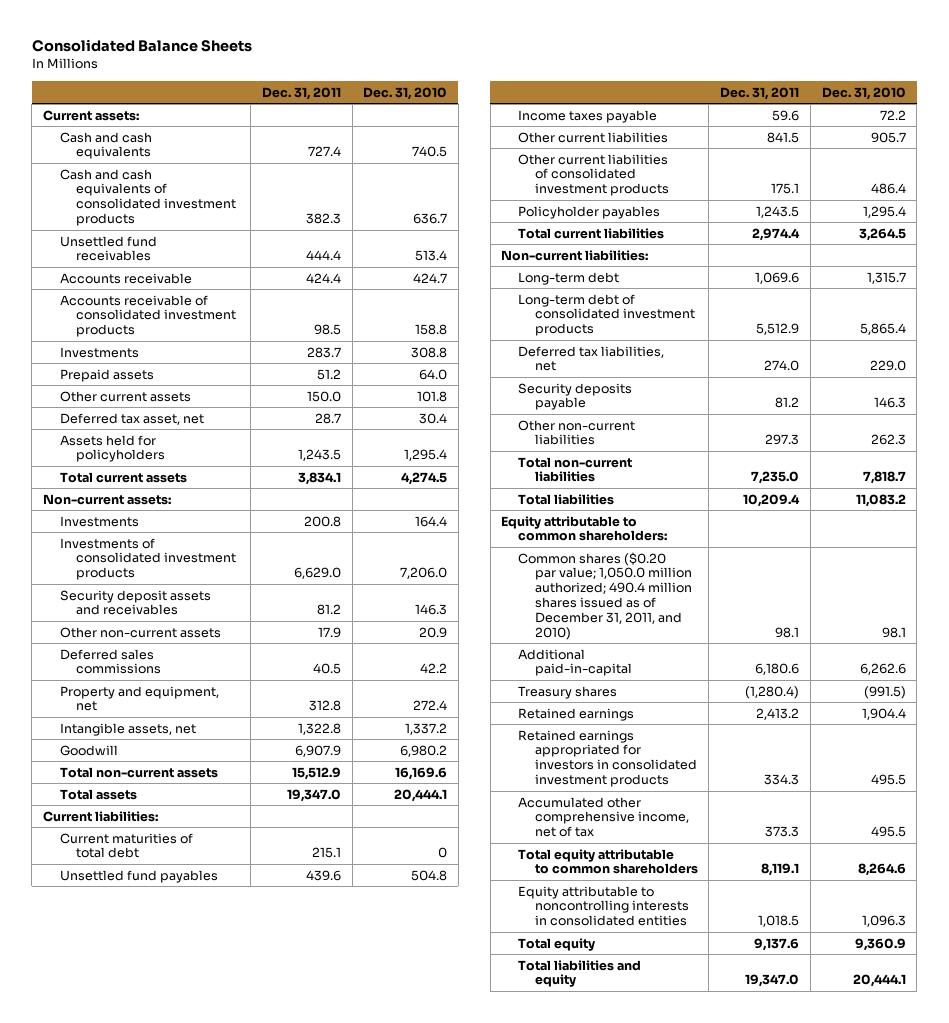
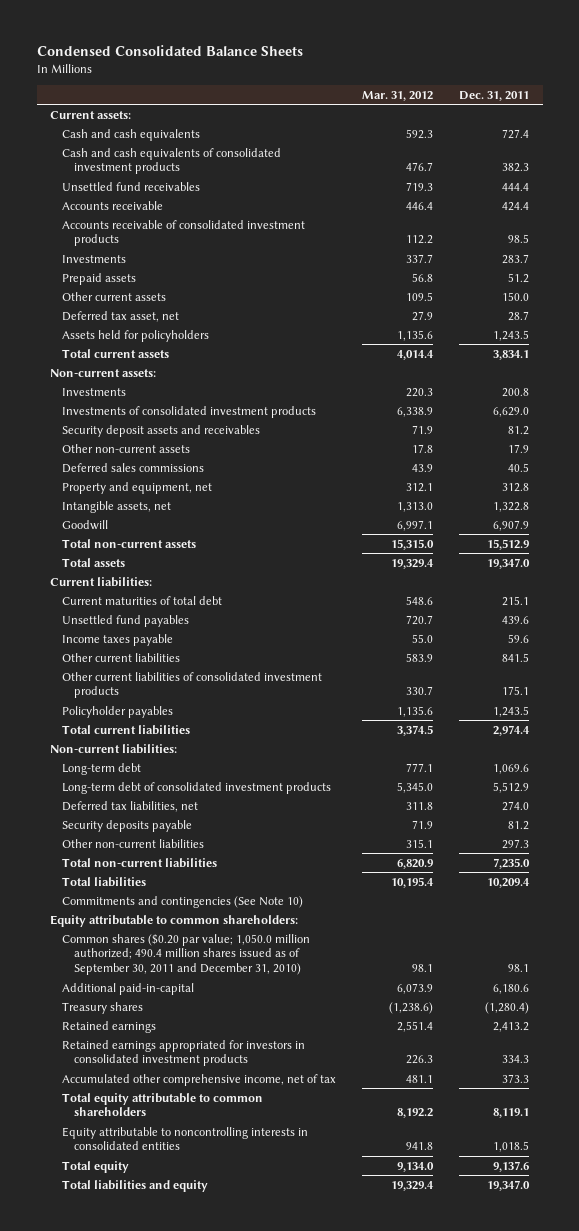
- Consolidated Balance Sheets
+ Condensed Consolidated Balance Sheets
- | Dec. 31, 2011 | Dec. 31, 2010
+ | Mar. 31, 2012 | Dec. 31, 2011
+ Commitments and contingencies (See Note 10)
- Common shares ($0.20 par value; 1,050.0 million authorized; 490.4 million shares issued as of December 31, 2011, and 2010) | 98.1 | 98.1
+ Common shares ($0.20 par value; 1,050.0 million authorized; 490.4 million shares issued as of September 30, 2011 and December 31, 2010) | 98.1 | 98.1

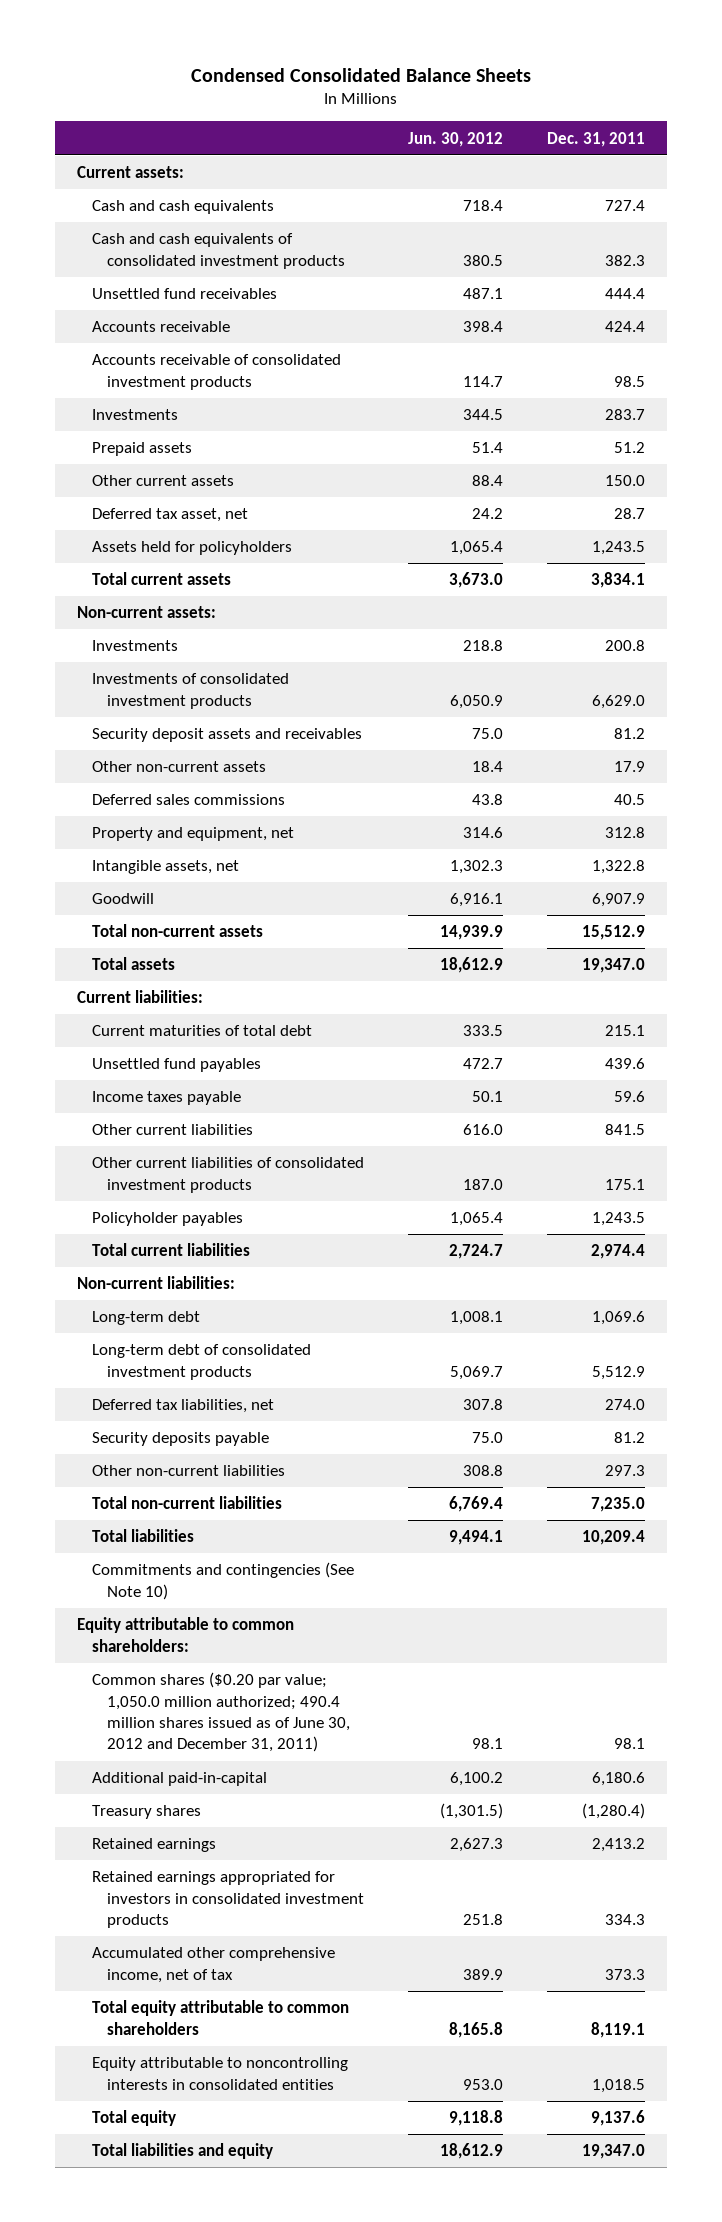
- | Mar. 31, 2012 | Dec. 31, 2011
+ | Jun. 30, 2012 | Dec. 31, 2011
- Common shares ($0.20 par value; 1,050.0 million authorized; 490.4 million shares issued as of September 30, 2011 and December 31, 2010) | 98.1 | 98.1
+ Common shares ($0.20 par value; 1,050.0 million authorized; 490.4 million shares issued as of June 30, 2012 and December 31, 2011) | 98.1 | 98.1

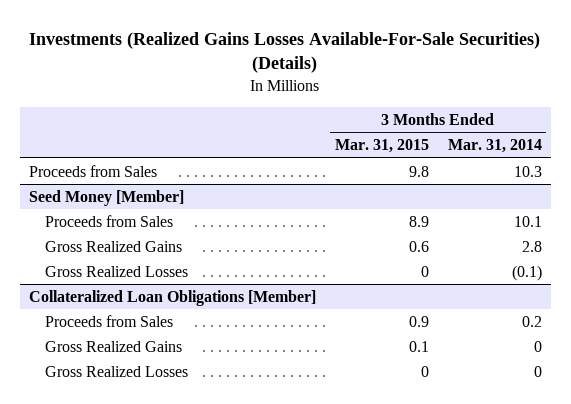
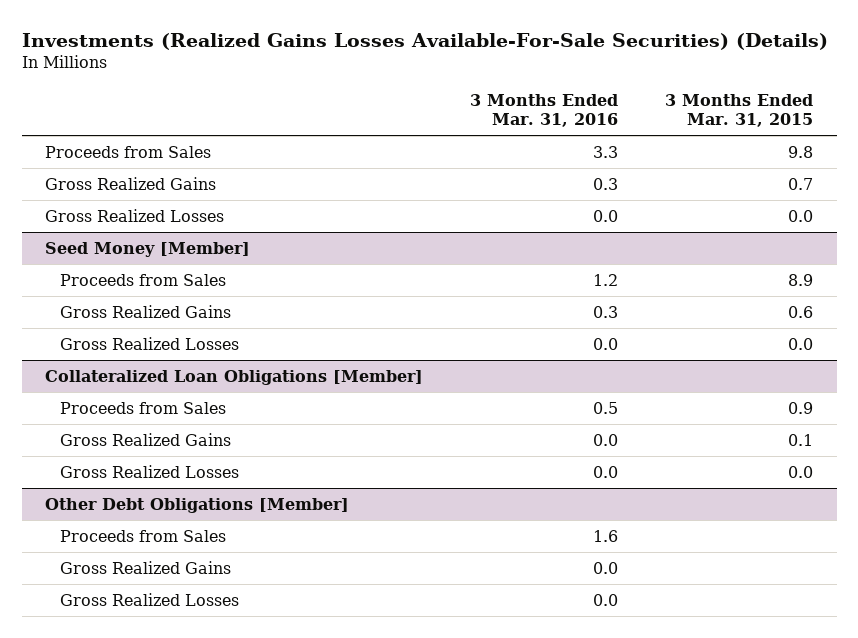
- | 3 Months Ended Mar. 31, 2015 | 3 Months Ended Mar. 31, 2014
+ | 3 Months Ended Mar. 31, 2016 | 3 Months Ended Mar. 31, 2015
+ Gross Realized Gains | 0.3 | 0.7
+ Gross Realized Losses | 0.0 | 0.0
@ Seed Money [Member]
- Gross Realized Losses | 0 | (0.1)
+ Gross Realized Losses | 0.0 | 0.0
@ Collateralized Loan Obligations [Member]
- Gross Realized Losses | 0 | 0
+ Gross Realized Losses | 0.0 | 0.0
+ Other Debt Obligations [Member]
+ Proceeds from Sales | 1.6 |
+ Gross Realized Gains | 0.0 |
+ Gross Realized Losses | 0.0 |

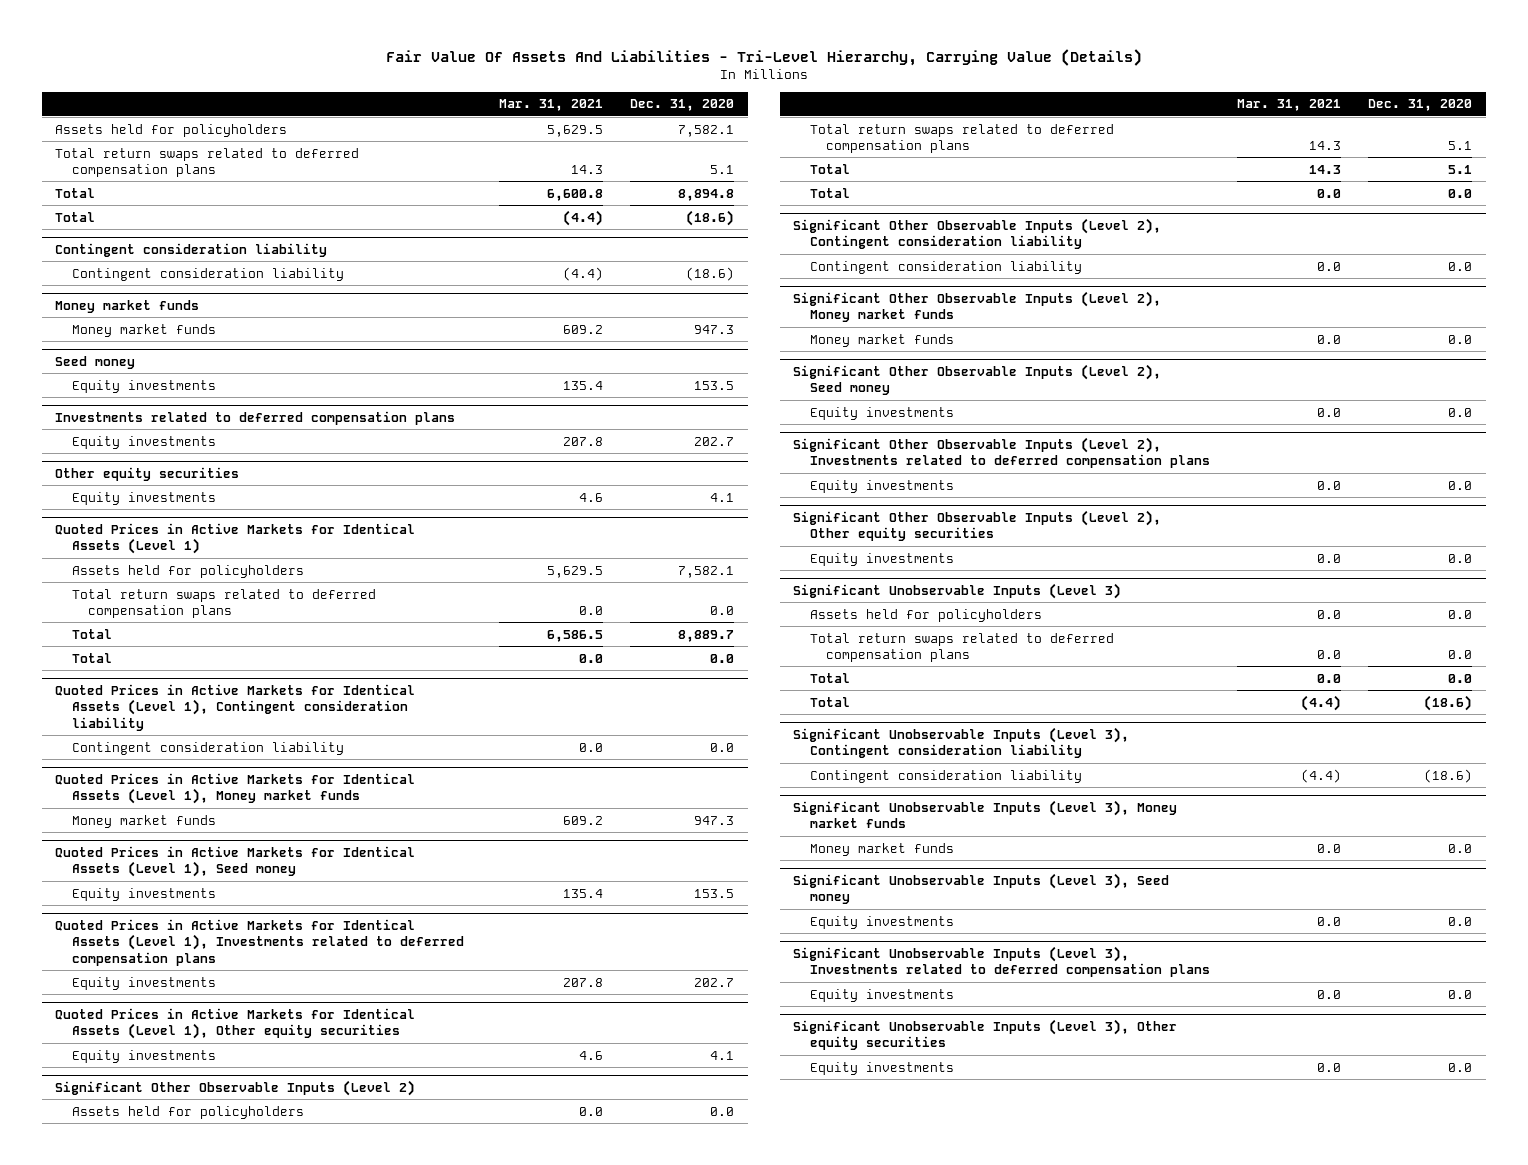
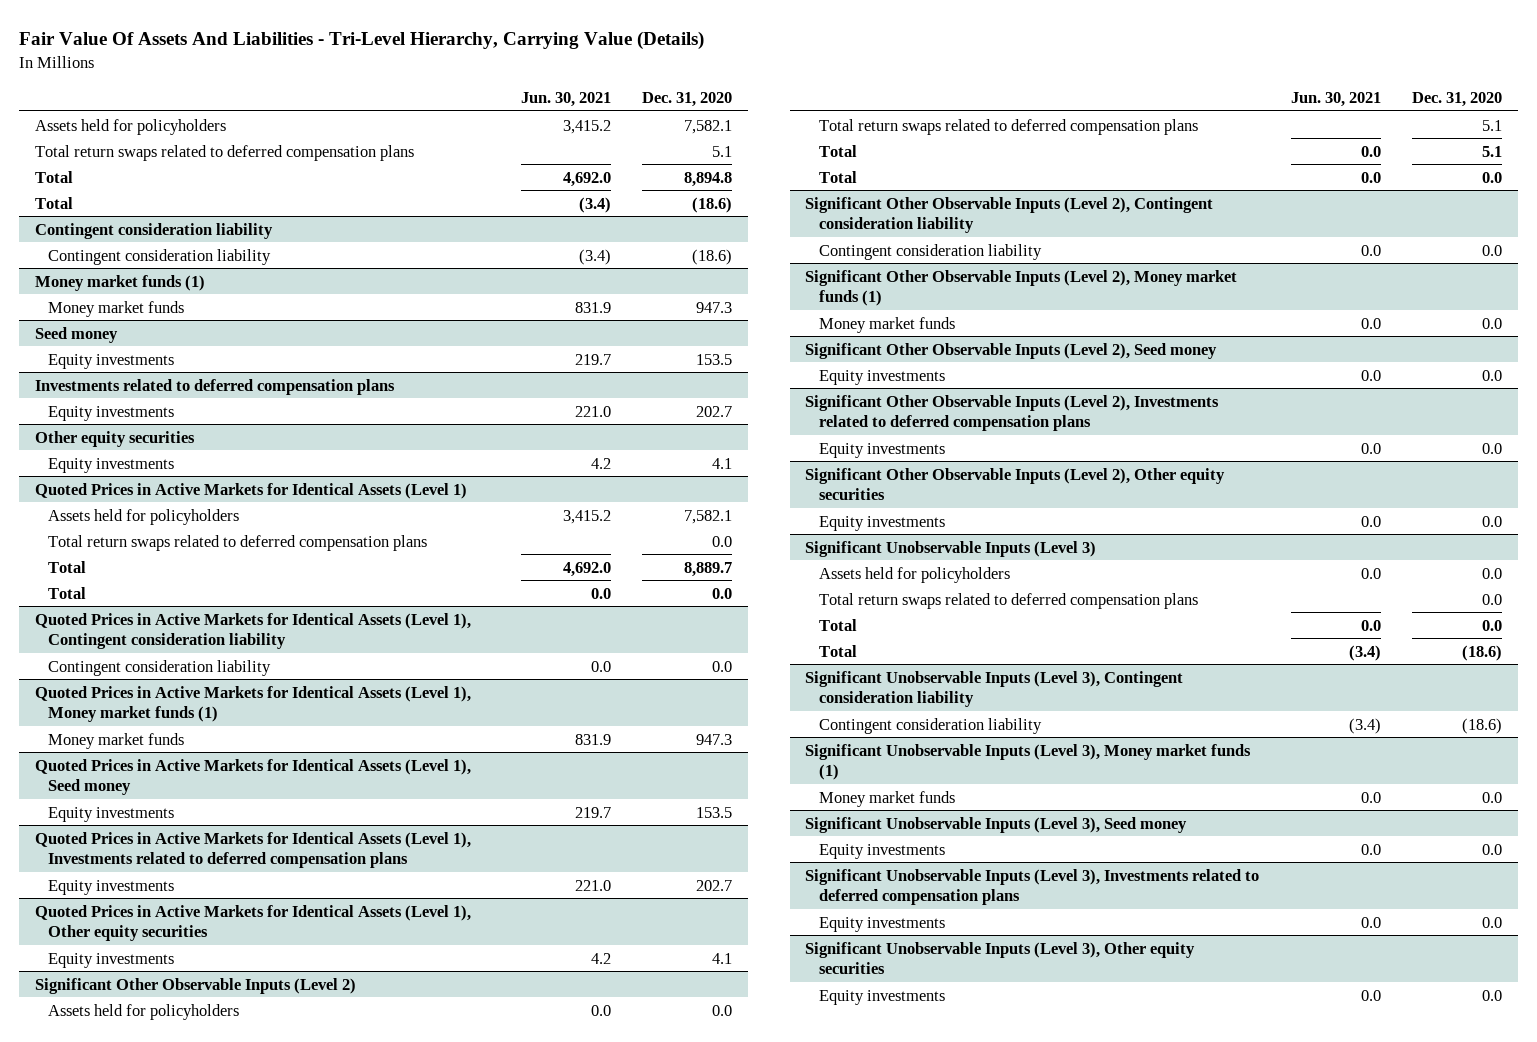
- | Mar. 31, 2021 | Dec. 31, 2020
+ | Jun. 30, 2021 | Dec. 31, 2020
- Money market funds
+ Money market funds (1)
- Quoted Prices in Active Markets for Identical Assets (Level 1), Money market funds
+ Quoted Prices in Active Markets for Identical Assets (Level 1), Money market funds (1)
- Significant Other Observable Inputs (Level 2), Money market funds
+ Significant Other Observable Inputs (Level 2), Money market funds (1)
- Significant Unobservable Inputs (Level 3), Money market funds
+ Significant Unobservable Inputs (Level 3), Money market funds (1)

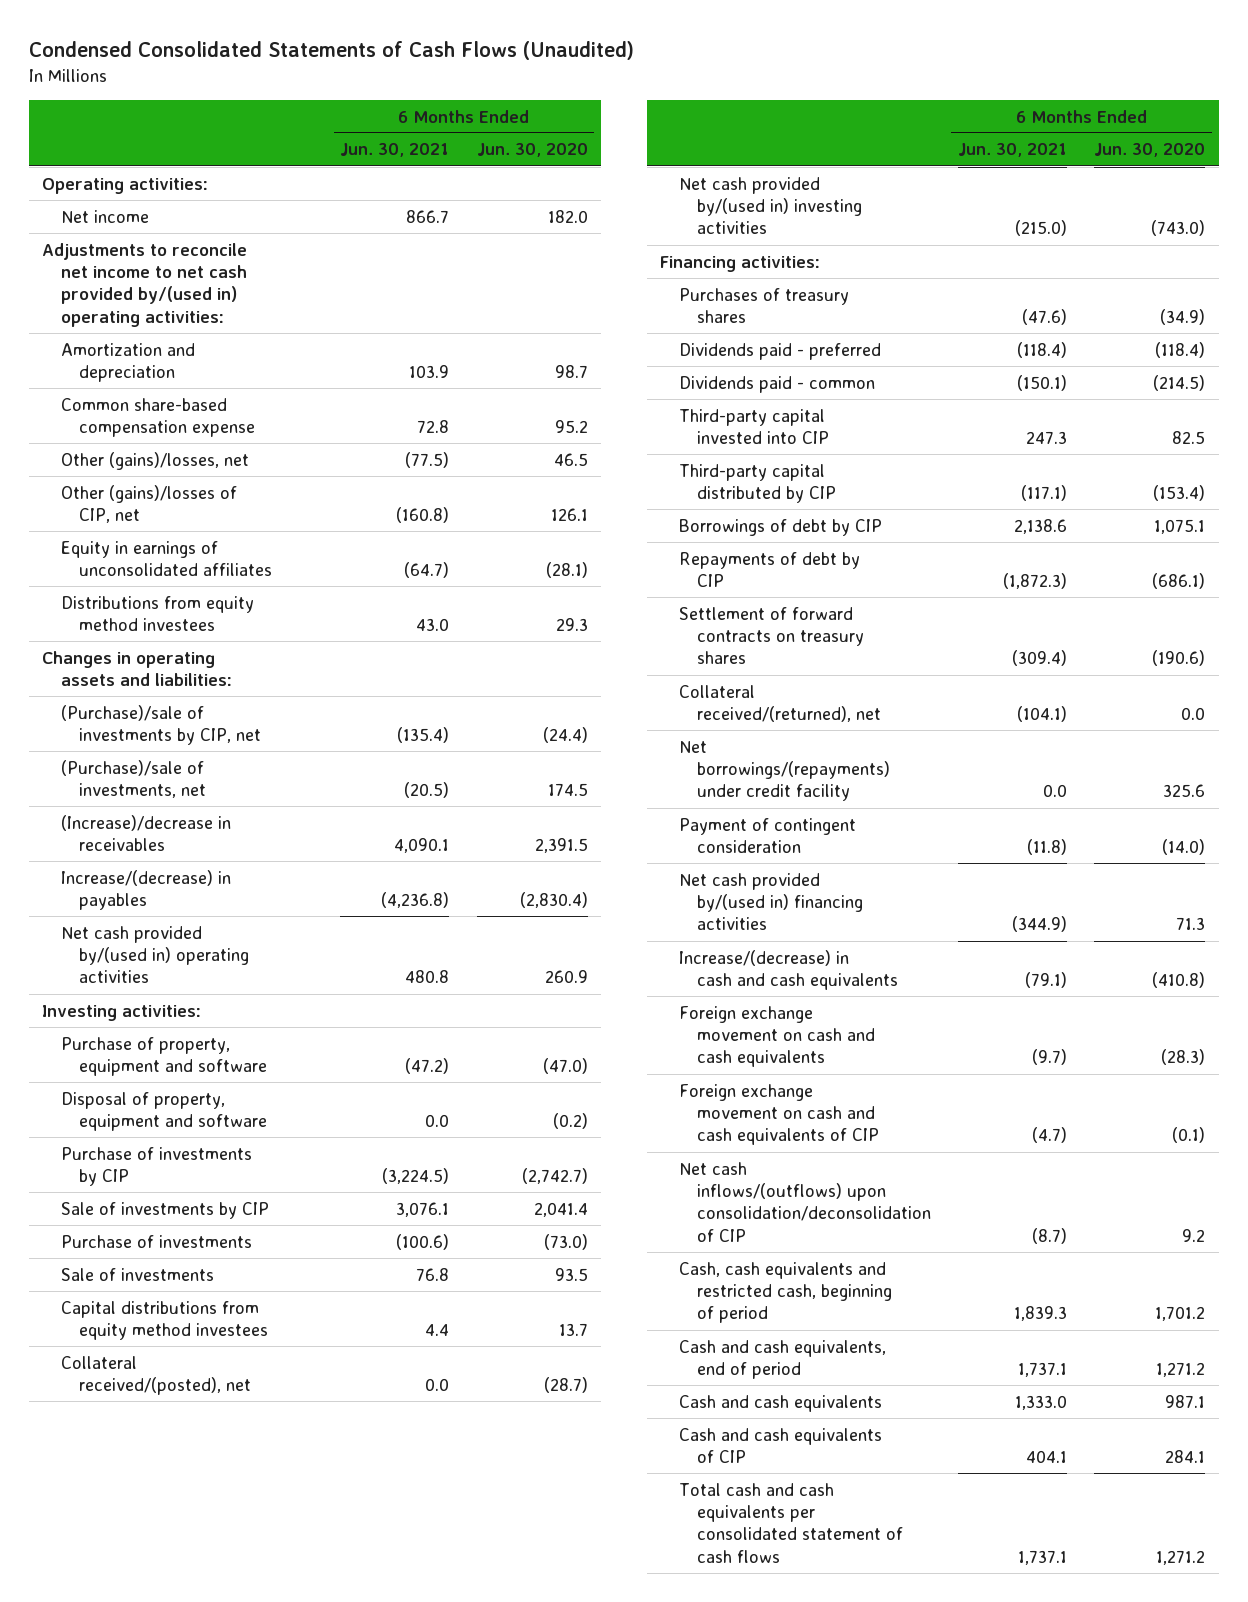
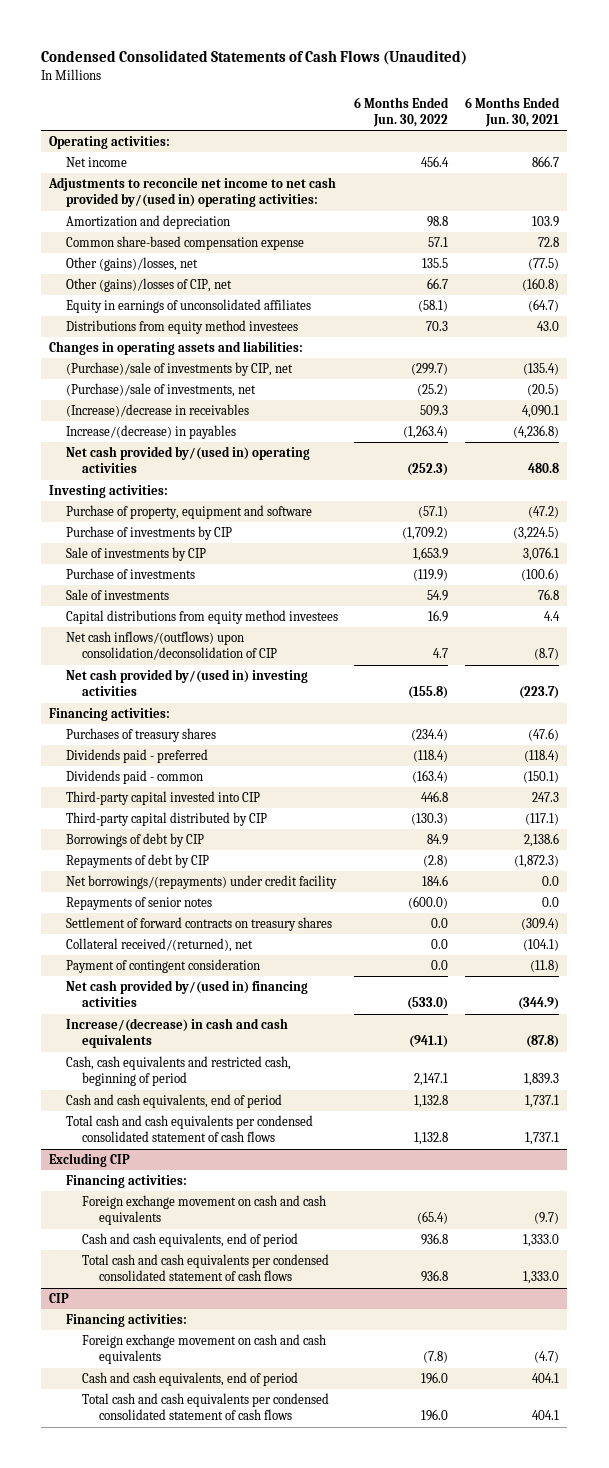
- | 6 Months Ended Jun. 30, 2021 | 6 Months Ended Jun. 30, 2020
+ | 6 Months Ended Jun. 30, 2022 | 6 Months Ended Jun. 30, 2021
- Disposal of property, equipment and software | 0.0 | (0.2)
- Collateral received/(posted), net | 0.0 | (28.7)
- Net cash provided by/(used in) investing activities | (215.0) | (743.0)
moved up: Net cash inflows/(outflows) upon consolidation/deconsolidation of CIP | 4.7 | (8.7)
+ Net cash provided by/(used in) investing activities | (155.8) | (223.7)
moved up: Net borrowings/(repayments) under credit facility | 184.6 | 0.0
+ Repayments of senior notes | (600.0) | 0.0
- Increase/(decrease) in cash and cash equivalents | (79.1) | (410.8)
- Foreign exchange movement on cash and cash equivalents | (9.7) | (28.3)
- Foreign exchange movement on cash and cash equivalents of CIP | (4.7) | (0.1)
+ Increase/(decrease) in cash and cash equivalents | (941.1) | (87.8)
- Cash and cash equivalents | 1,333.0 | 987.1
- Cash and cash equivalents of CIP | 404.1 | 284.1
- Total cash and cash equivalents per consolidated statement of cash flows | 1,737.1 | 1,271.2
+ Total cash and cash equivalents per condensed consolidated statement of cash flows | 1,132.8 | 1,737.1
+ Excluding CIP
+ Financing activities:
+ Foreign exchange movement on cash and cash equivalents | (65.4) | (9.7)
+ Cash and cash equivalents, end of period | 936.8 | 1,333.0
+ Total cash and cash equivalents per condensed consolidated statement of cash flows | 936.8 | 1,333.0
+ CIP
+ Financing activities:
+ Foreign exchange movement on cash and cash equivalents | (7.8) | (4.7)
+ Cash and cash equivalents, end of period | 196.0 | 404.1
+ Total cash and cash equivalents per condensed consolidated statement of cash flows | 196.0 | 404.1

